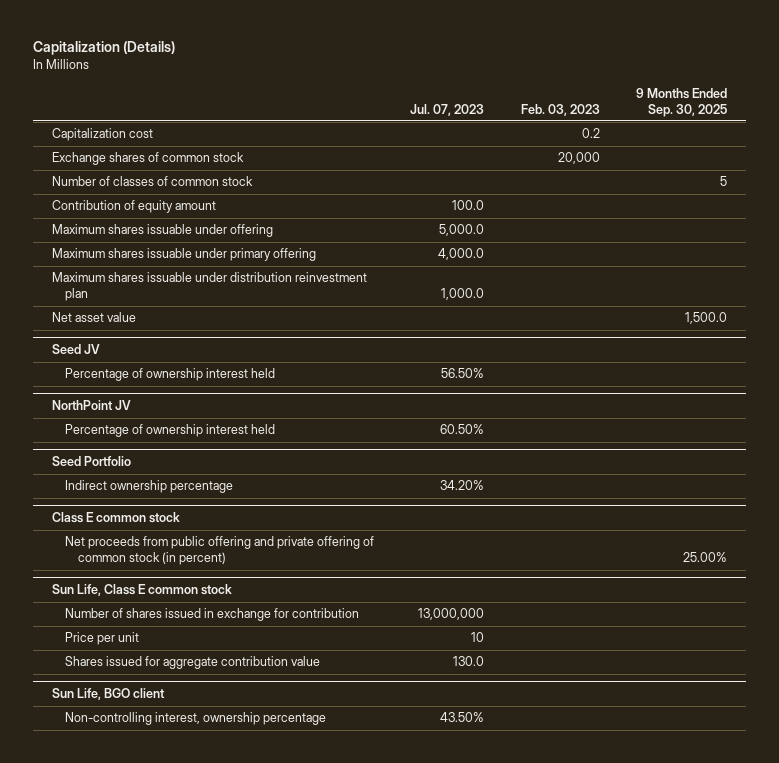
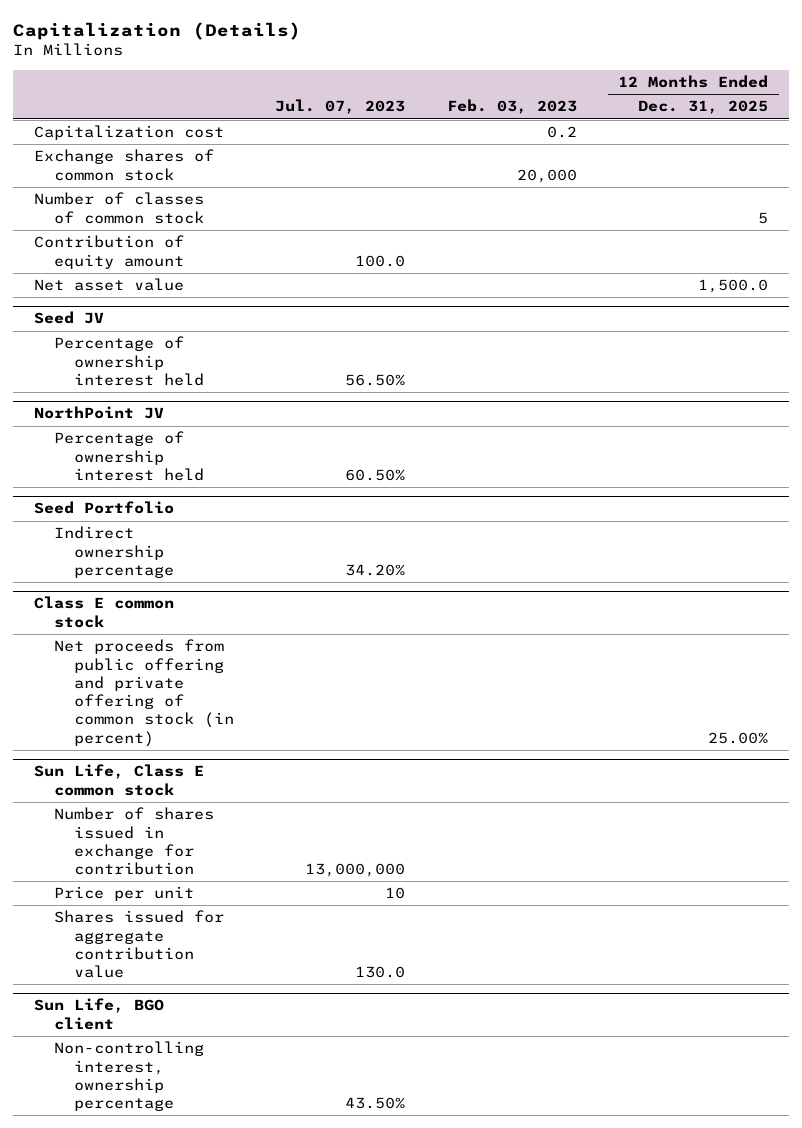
- | Jul. 07, 2023 | Feb. 03, 2023 | 9 Months Ended Sep. 30, 2025
+ | Jul. 07, 2023 | Feb. 03, 2023 | 12 Months Ended Dec. 31, 2025
- Maximum shares issuable under offering | 5,000.0 | |
- Maximum shares issuable under primary offering | 4,000.0 | |
- Maximum shares issuable under distribution reinvestment plan | 1,000.0 | |

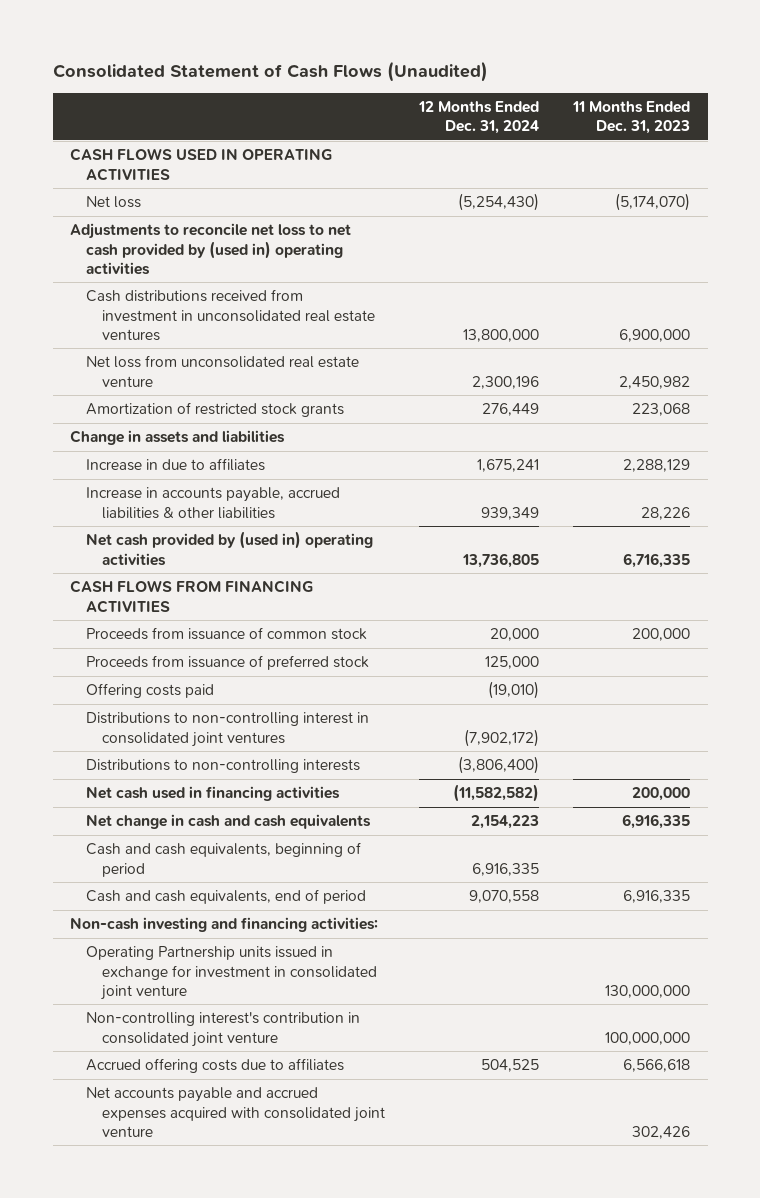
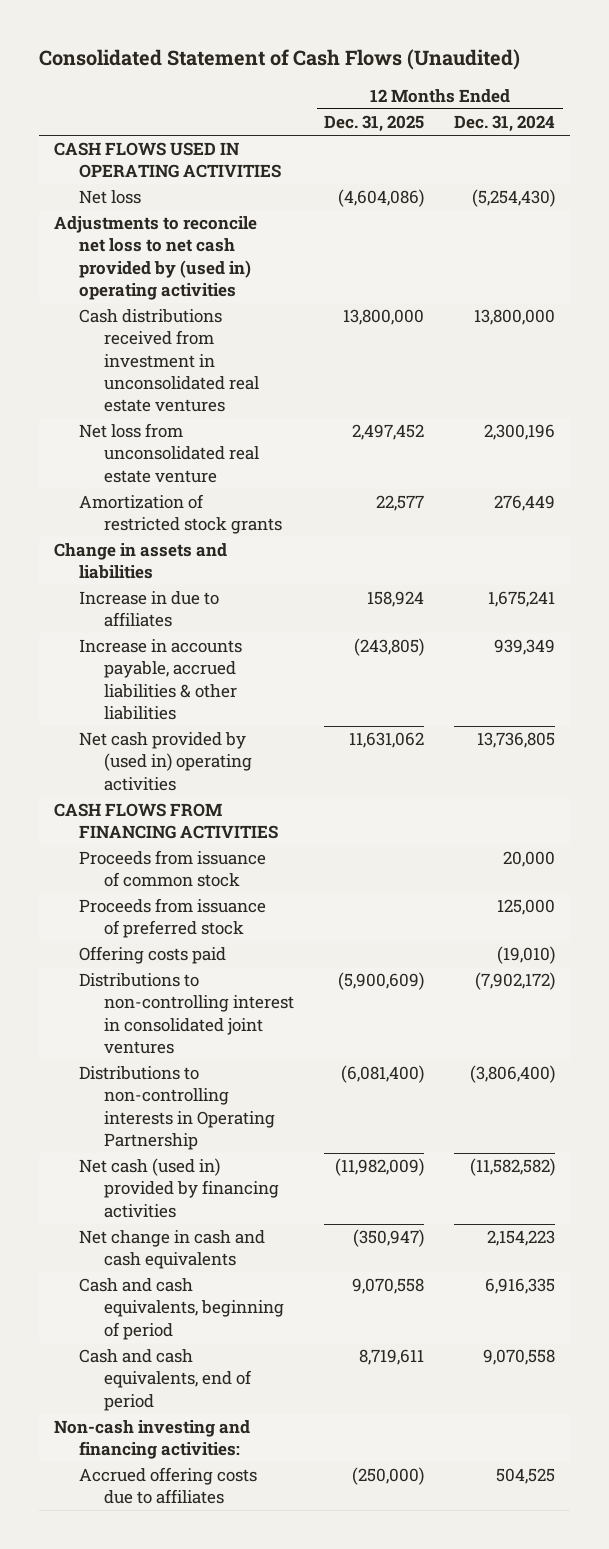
- | 12 Months Ended Dec. 31, 2024 | 11 Months Ended Dec. 31, 2023
+ | 12 Months Ended Dec. 31, 2025 | 12 Months Ended Dec. 31, 2024
- Distributions to non-controlling interests | (3,806,400) |
- Net cash used in financing activities | (11,582,582) | 200,000
+ Distributions to non-controlling interests in Operating Partnership | (6,081,400) | (3,806,400)
+ Net cash (used in) provided by financing activities | (11,982,009) | (11,582,582)
- Operating Partnership units issued in exchange for investment in consolidated joint venture | | 130,000,000
- Non-controlling interest's contribution in consolidated joint venture | | 100,000,000
- Net accounts payable and accrued expenses acquired with consolidated joint venture | | 302,426

